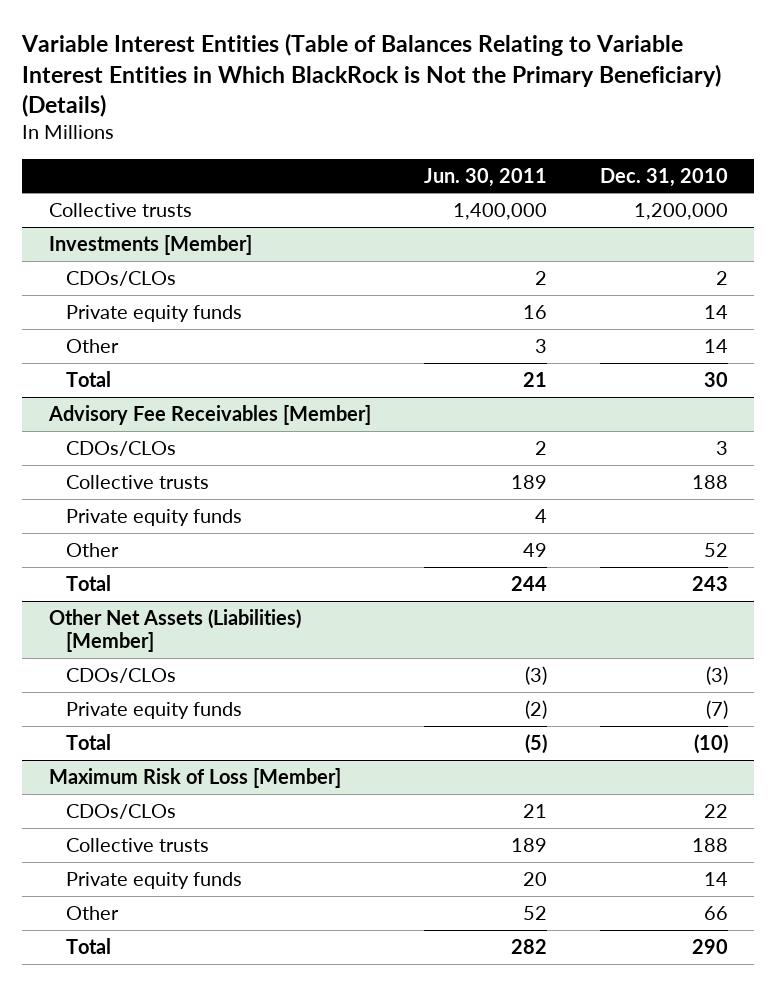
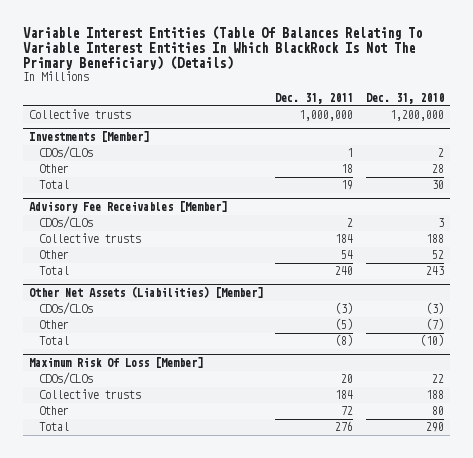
- Variable Interest Entities (Table of Balances Relating to Variable Interest Entities in Which BlackRock is Not the Primary Beneficiary) (Details)
+ Variable Interest Entities (Table Of Balances Relating To Variable Interest Entities In Which BlackRock Is Not The Primary Beneficiary) (Details)
- | Jun. 30, 2011 | Dec. 31, 2010
+ | Dec. 31, 2011 | Dec. 31, 2010
@ Investments [Member]
- Private equity funds | 16 | 14
- Other | 3 | 14
+ Other | 18 | 28
@ Advisory Fee Receivables [Member]
- Private equity funds | 4 |
@ Other Net Assets (Liabilities) [Member]
- Private equity funds | (2) | (7)
+ Other | (5) | (7)
- Maximum Risk of Loss [Member]
+ Maximum Risk Of Loss [Member]
- Private equity funds | 20 | 14
- Other | 52 | 66
+ Other | 72 | 80

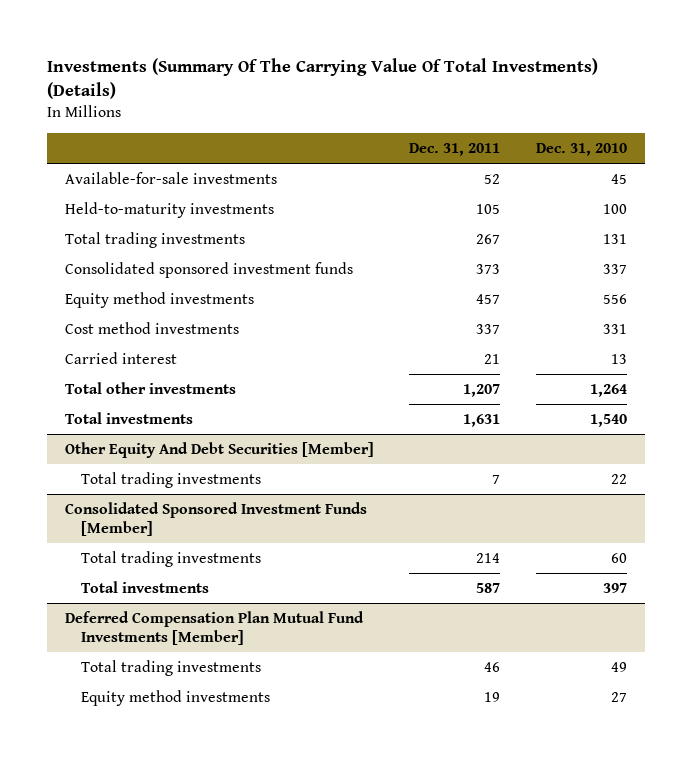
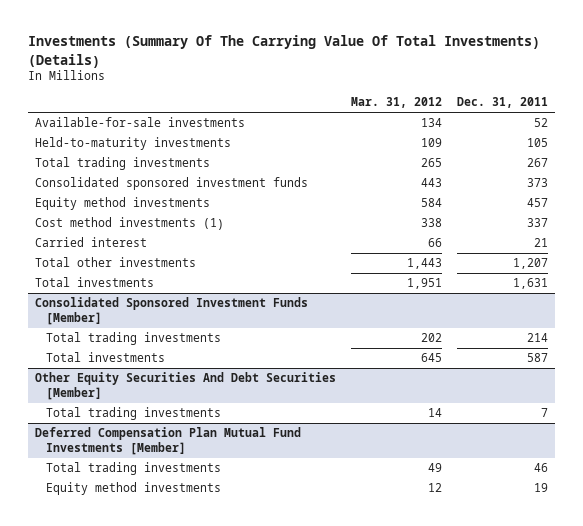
- | Dec. 31, 2011 | Dec. 31, 2010
+ | Mar. 31, 2012 | Dec. 31, 2011
- Cost method investments | 337 | 331
+ Cost method investments (1) | 338 | 337
- Other Equity And Debt Securities [Member]
- Total trading investments | 7 | 22
+ Other Equity Securities And Debt Securities [Member]
+ Total trading investments | 14 | 7

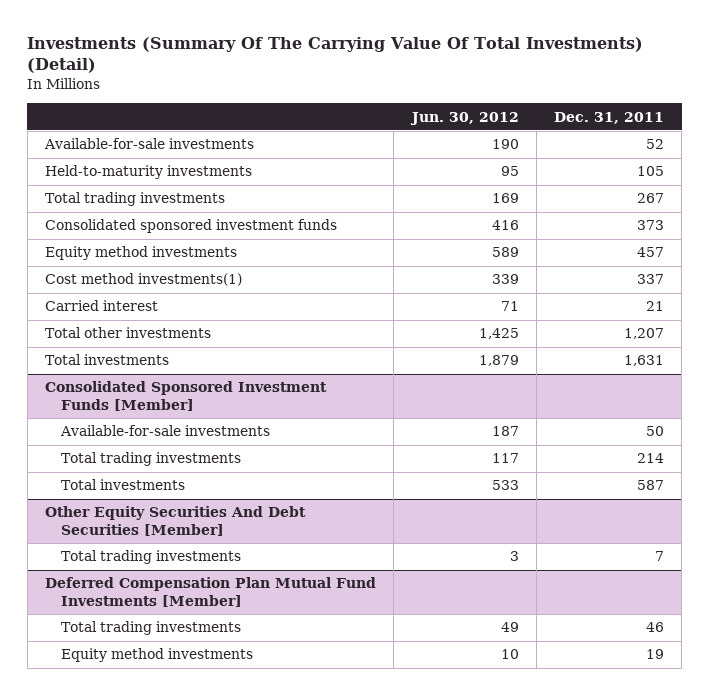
- Investments (Summary Of The Carrying Value Of Total Investments) (Details)
+ Investments (Summary Of The Carrying Value Of Total Investments) (Detail)
- | Mar. 31, 2012 | Dec. 31, 2011
+ | Jun. 30, 2012 | Dec. 31, 2011
- Cost method investments (1) | 338 | 337
+ Cost method investments(1) | 339 | 337
@ Consolidated Sponsored Investment Funds [Member]
+ Available-for-sale investments | 187 | 50

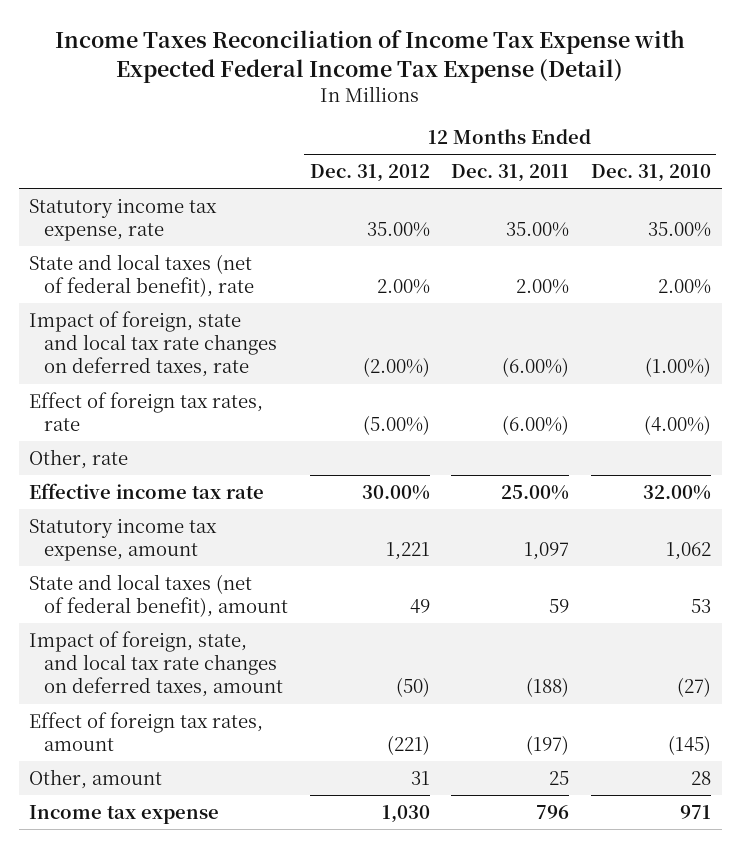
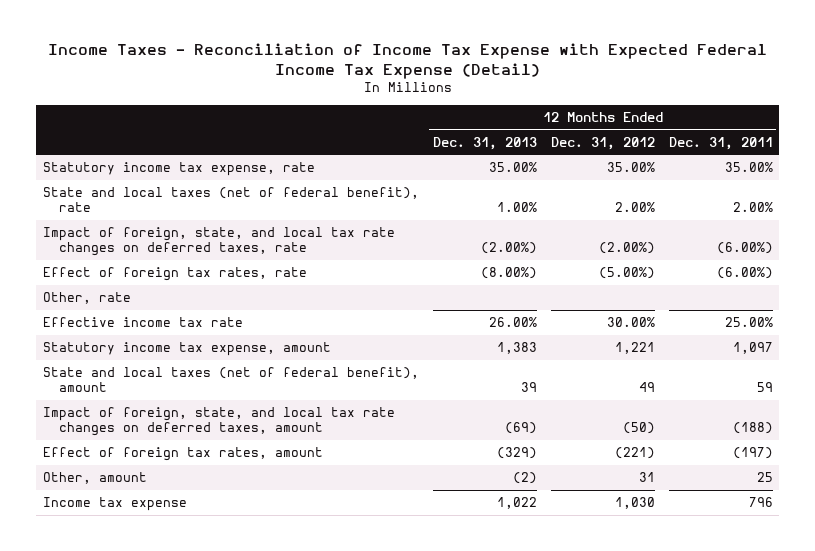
- Income Taxes Reconciliation of Income Tax Expense with Expected Federal Income Tax Expense (Detail)
+ Income Taxes - Reconciliation of Income Tax Expense with Expected Federal Income Tax Expense (Detail)
- | 12 Months Ended Dec. 31, 2012 | 12 Months Ended Dec. 31, 2011 | 12 Months Ended Dec. 31, 2010
+ | 12 Months Ended Dec. 31, 2013 | 12 Months Ended Dec. 31, 2012 | 12 Months Ended Dec. 31, 2011
- Impact of foreign, state and local tax rate changes on deferred taxes, rate | (2.00%) | (6.00%) | (1.00%)
+ Impact of foreign, state, and local tax rate changes on deferred taxes, rate | (2.00%) | (2.00%) | (6.00%)

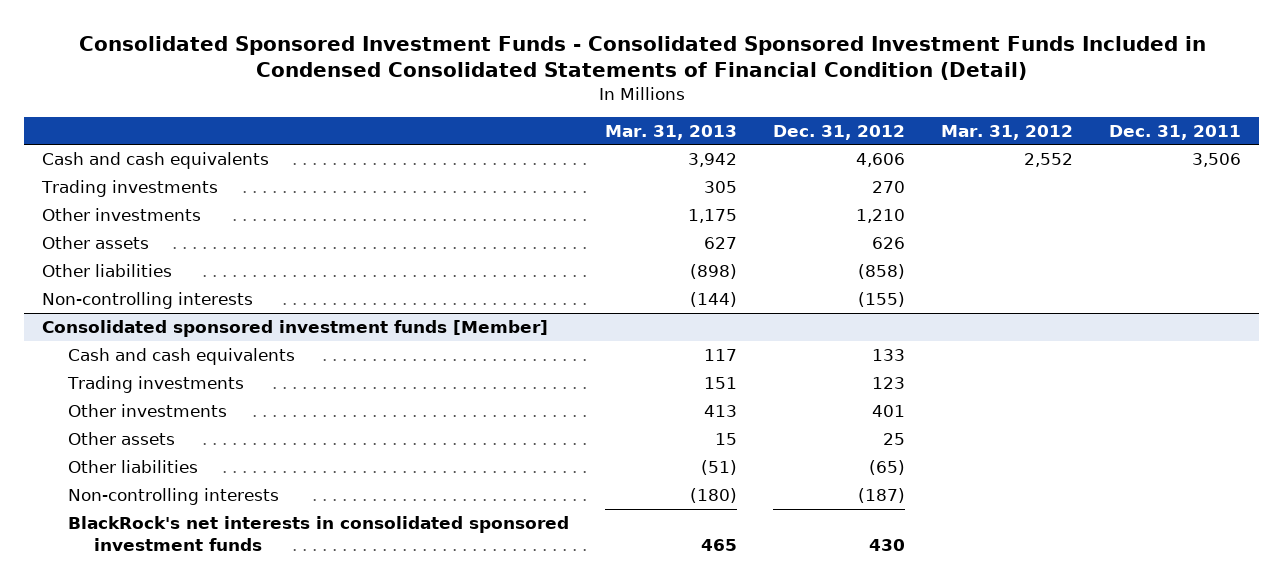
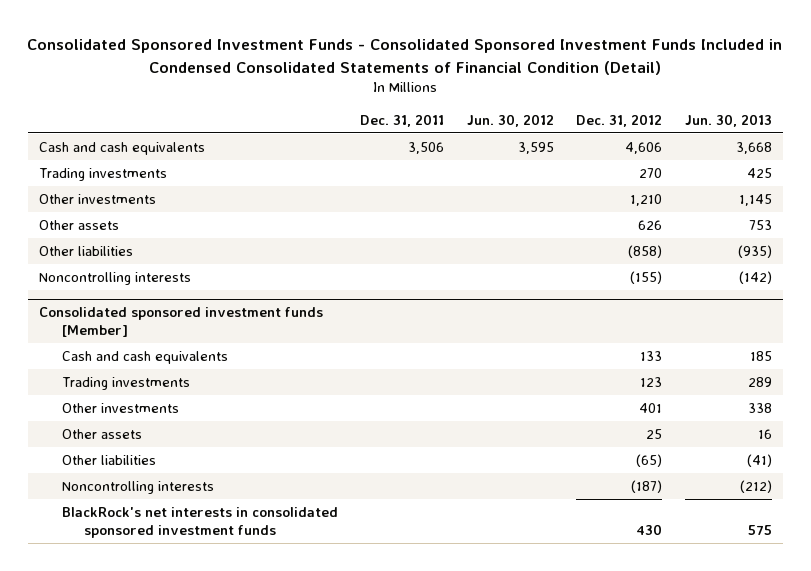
- | Mar. 31, 2013 | Dec. 31, 2012 | Mar. 31, 2012 | Dec. 31, 2011
+ | Dec. 31, 2011 | Jun. 30, 2012 | Dec. 31, 2012 | Jun. 30, 2013
- Non-controlling interests | (144) | (155) | |
+ Noncontrolling interests | | | (155) | (142)
@ Consolidated sponsored investment funds [Member]
- Non-controlling interests | (180) | (187) | |
+ Noncontrolling interests | | | (187) | (212)

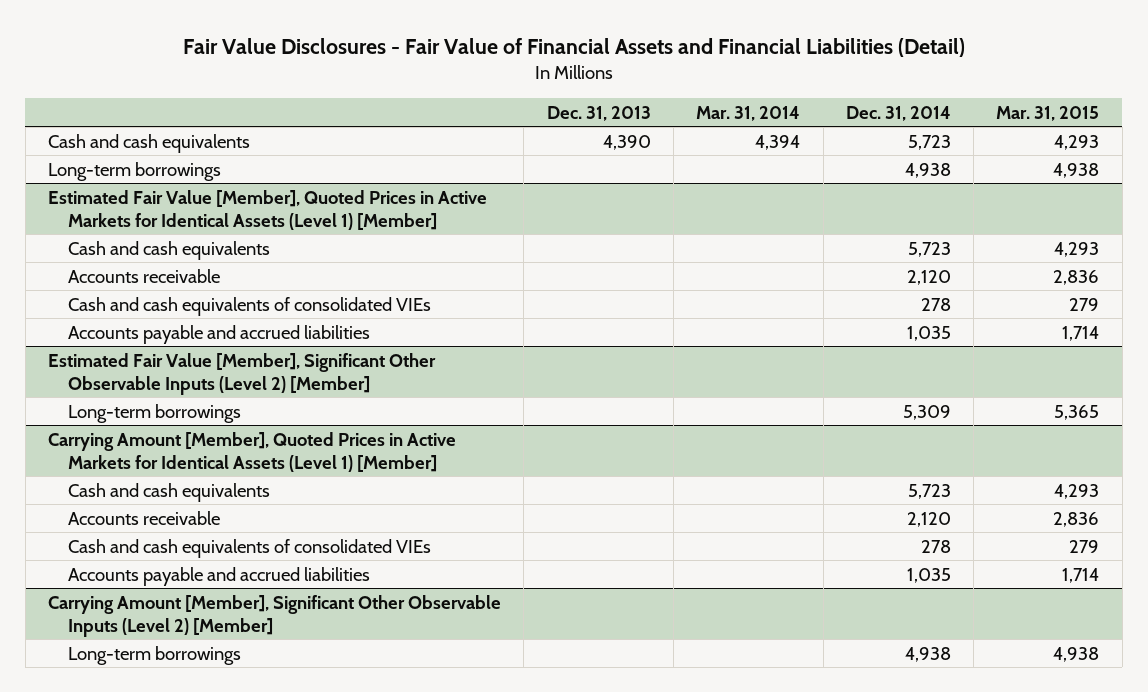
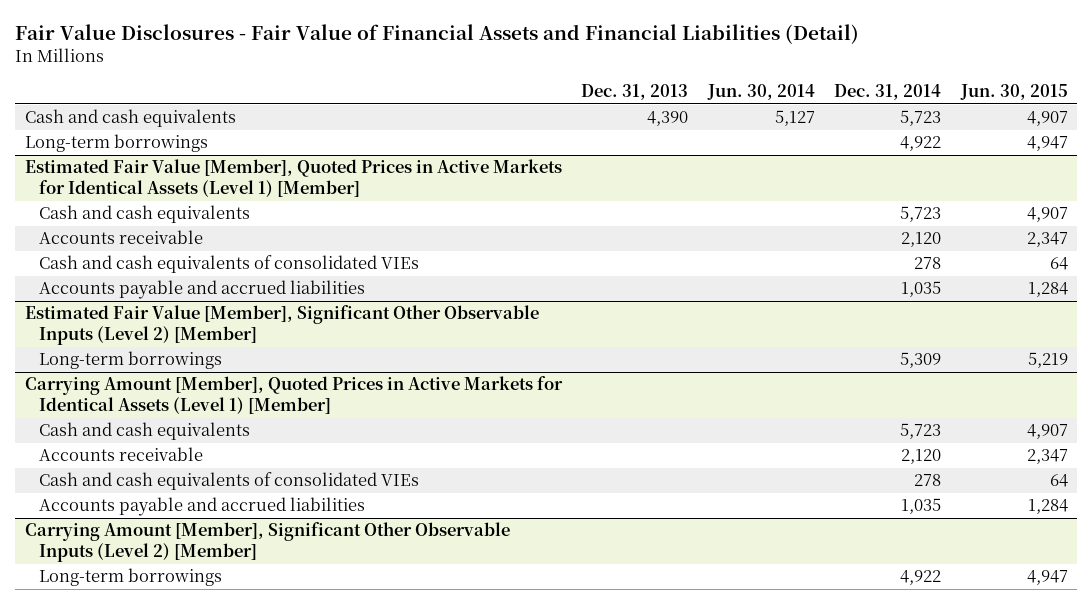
- | Dec. 31, 2013 | Mar. 31, 2014 | Dec. 31, 2014 | Mar. 31, 2015
+ | Dec. 31, 2013 | Jun. 30, 2014 | Dec. 31, 2014 | Jun. 30, 2015
- Long-term borrowings | | | 4,938 | 4,938
+ Long-term borrowings | | | 4,922 | 4,947
@ Carrying Amount [Member], Significant Other Observable Inputs (Level 2) [Member]
- Long-term borrowings | | | 4,938 | 4,938
+ Long-term borrowings | | | 4,922 | 4,947

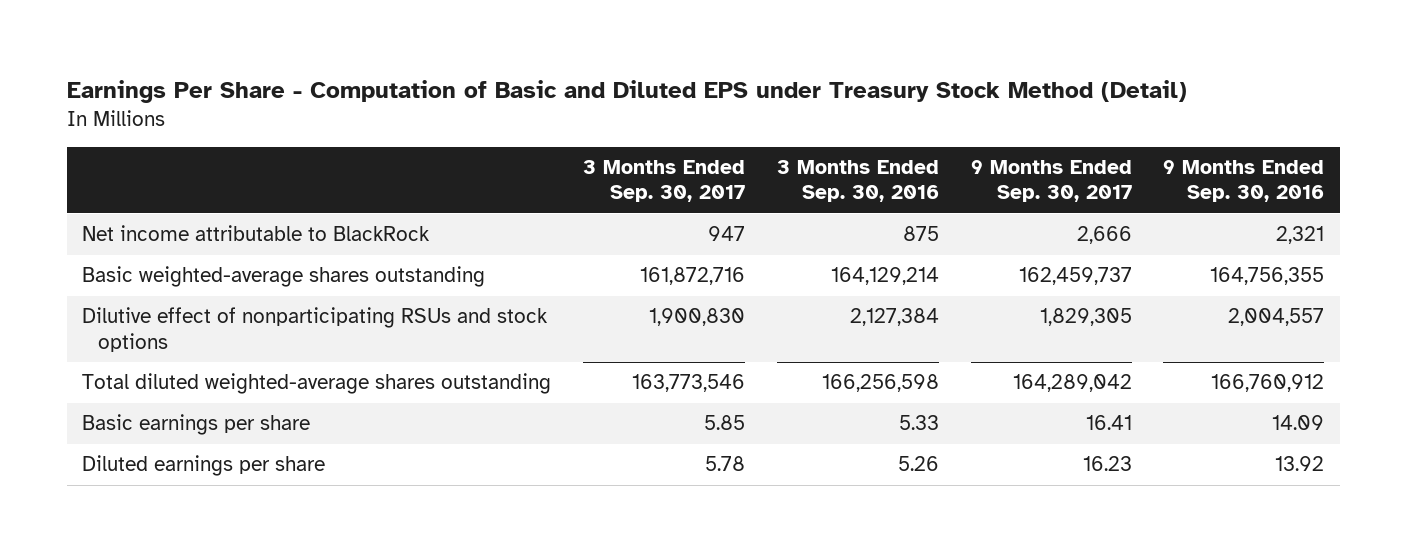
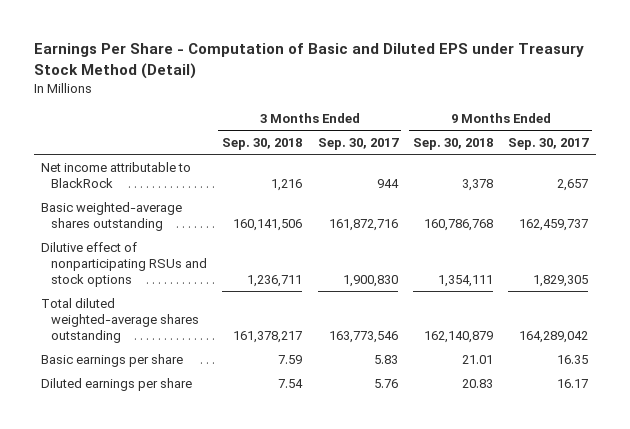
- | 3 Months Ended Sep. 30, 2017 | 3 Months Ended Sep. 30, 2016 | 9 Months Ended Sep. 30, 2017 | 9 Months Ended Sep. 30, 2016
+ | 3 Months Ended Sep. 30, 2018 | 3 Months Ended Sep. 30, 2017 | 9 Months Ended Sep. 30, 2018 | 9 Months Ended Sep. 30, 2017
- Net income attributable to BlackRock | 947 | 875 | 2,666 | 2,321
+ Net income attributable to BlackRock | 1,216 | 944 | 3,378 | 2,657
- Basic earnings per share | 5.85 | 5.33 | 16.41 | 14.09
- Diluted earnings per share | 5.78 | 5.26 | 16.23 | 13.92
+ Basic earnings per share | 7.59 | 5.83 | 21.01 | 16.35
+ Diluted earnings per share | 7.54 | 5.76 | 20.83 | 16.17

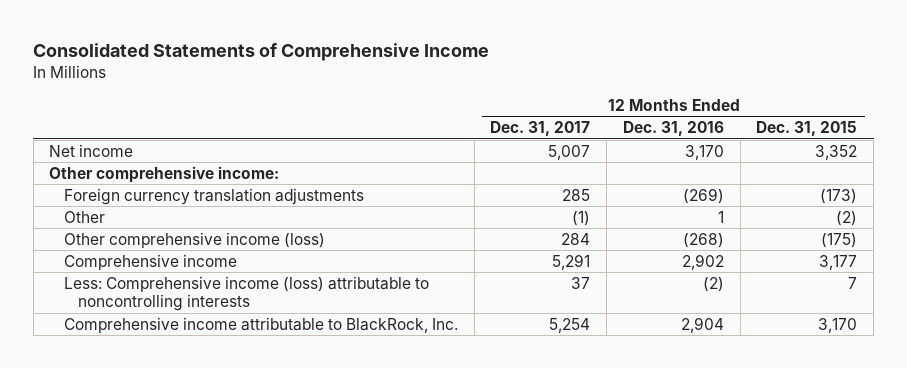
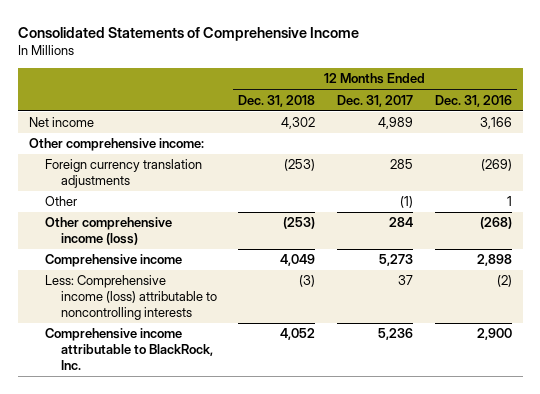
- | 12 Months Ended Dec. 31, 2017 | 12 Months Ended Dec. 31, 2016 | 12 Months Ended Dec. 31, 2015
+ | 12 Months Ended Dec. 31, 2018 | 12 Months Ended Dec. 31, 2017 | 12 Months Ended Dec. 31, 2016
- Net income | 5,007 | 3,170 | 3,352
+ Net income | 4,302 | 4,989 | 3,166
- Comprehensive income | 5,291 | 2,902 | 3,177
+ Comprehensive income | 4,049 | 5,273 | 2,898
- Comprehensive income attributable to BlackRock, Inc. | 5,254 | 2,904 | 3,170
+ Comprehensive income attributable to BlackRock, Inc. | 4,052 | 5,236 | 2,900

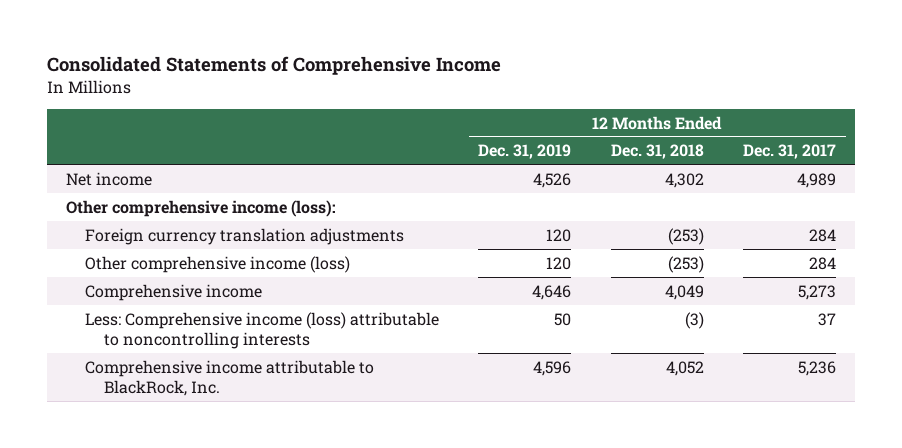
- | 12 Months Ended Dec. 31, 2018 | 12 Months Ended Dec. 31, 2017 | 12 Months Ended Dec. 31, 2016
+ | 12 Months Ended Dec. 31, 2019 | 12 Months Ended Dec. 31, 2018 | 12 Months Ended Dec. 31, 2017
- Other comprehensive income:
- Foreign currency translation adjustments | (253) | 285 | (269)
- Other | | (1) | 1
+ Other comprehensive income (loss):
+ Foreign currency translation adjustments | 120 | (253) | 284

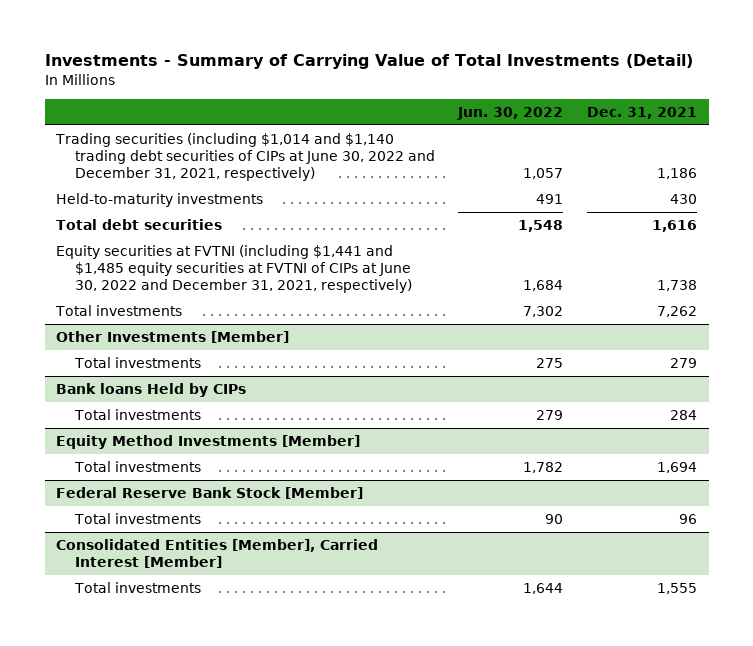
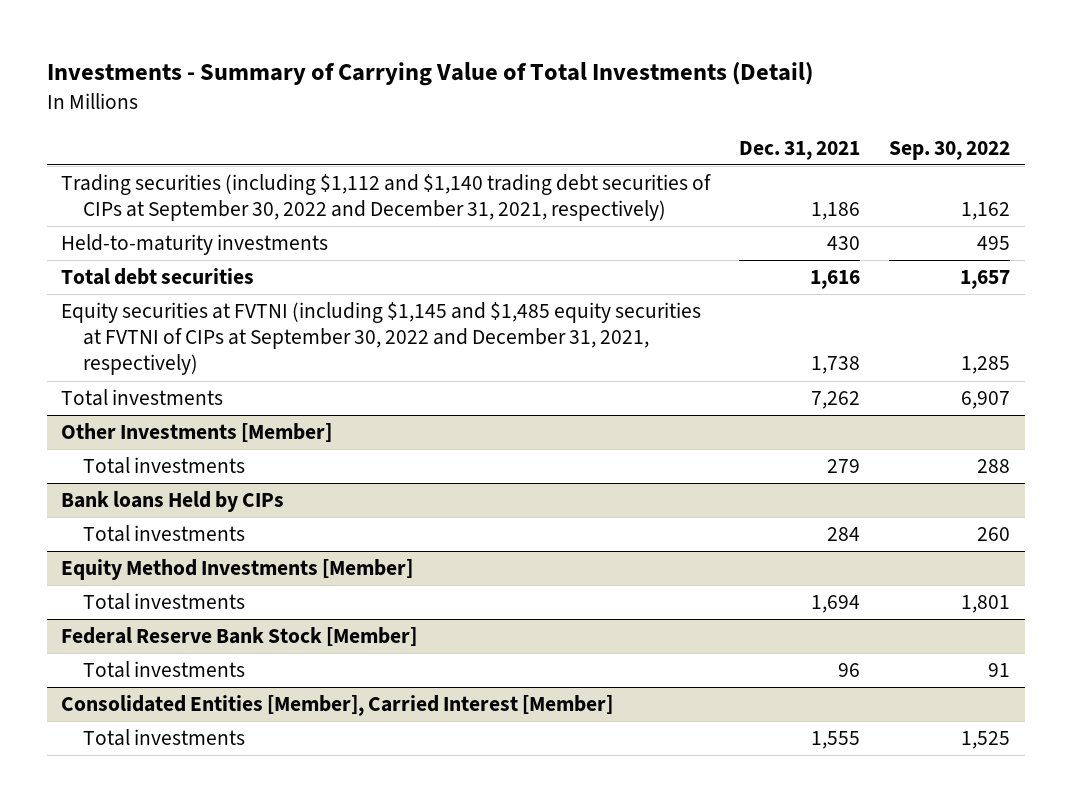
- | Jun. 30, 2022 | Dec. 31, 2021
+ | Dec. 31, 2021 | Sep. 30, 2022
- Trading securities (including $1,014 and $1,140 trading debt securities of CIPs at June 30, 2022 and December 31, 2021, respectively) | 1,057 | 1,186
+ Trading securities (including $1,112 and $1,140 trading debt securities of CIPs at September 30, 2022 and December 31, 2021, respectively) | 1,186 | 1,162
- Equity securities at FVTNI (including $1,441 and $1,485 equity securities at FVTNI of CIPs at June 30, 2022 and December 31, 2021, respectively) | 1,684 | 1,738
+ Equity securities at FVTNI (including $1,145 and $1,485 equity securities at FVTNI of CIPs at September 30, 2022 and December 31, 2021, respectively) | 1,738 | 1,285

